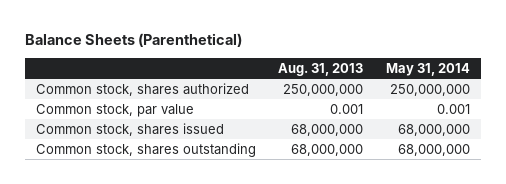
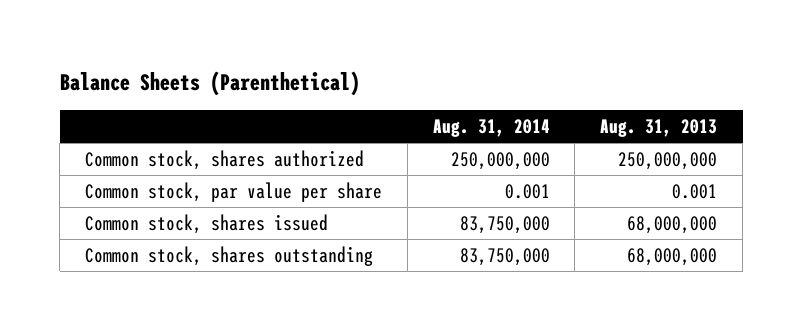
- | Aug. 31, 2013 | May 31, 2014
+ | Aug. 31, 2014 | Aug. 31, 2013
- Common stock, par value | 0.001 | 0.001
+ Common stock, par value per share | 0.001 | 0.001

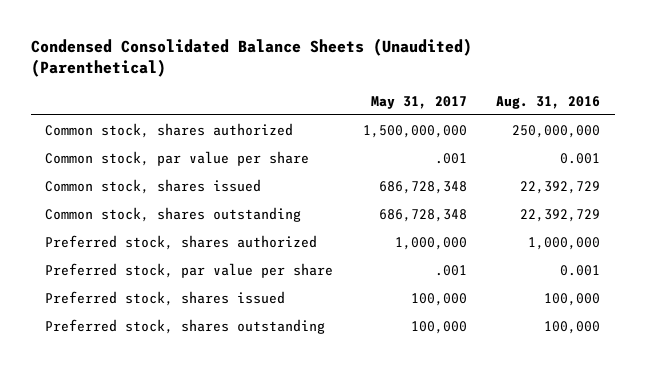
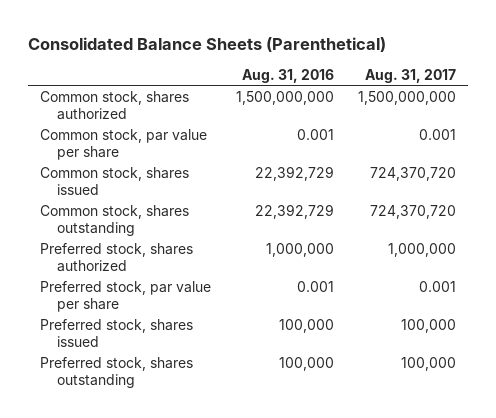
- Condensed Consolidated Balance Sheets (Unaudited) (Parenthetical)
+ Consolidated Balance Sheets (Parenthetical)
- | May 31, 2017 | Aug. 31, 2016
+ | Aug. 31, 2016 | Aug. 31, 2017
- Common stock, shares authorized | 1,500,000,000 | 250,000,000
+ Common stock, shares authorized | 1,500,000,000 | 1,500,000,000

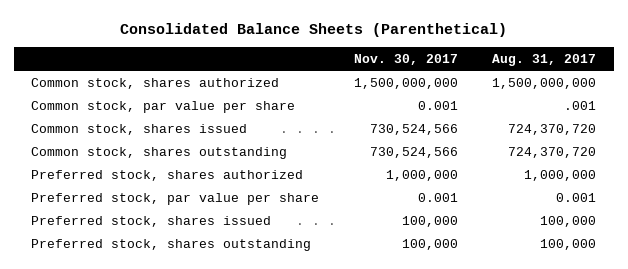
- | Aug. 31, 2016 | Aug. 31, 2017
+ | Nov. 30, 2017 | Aug. 31, 2017
- Common stock, par value per share | 0.001 | 0.001
+ Common stock, par value per share | 0.001 | .001

